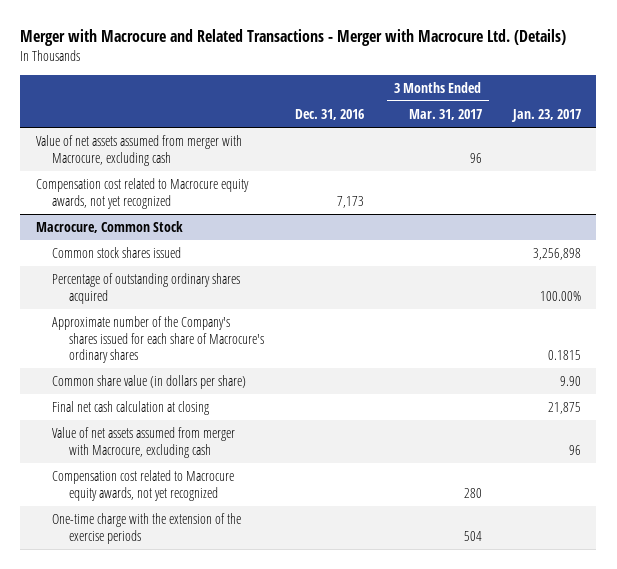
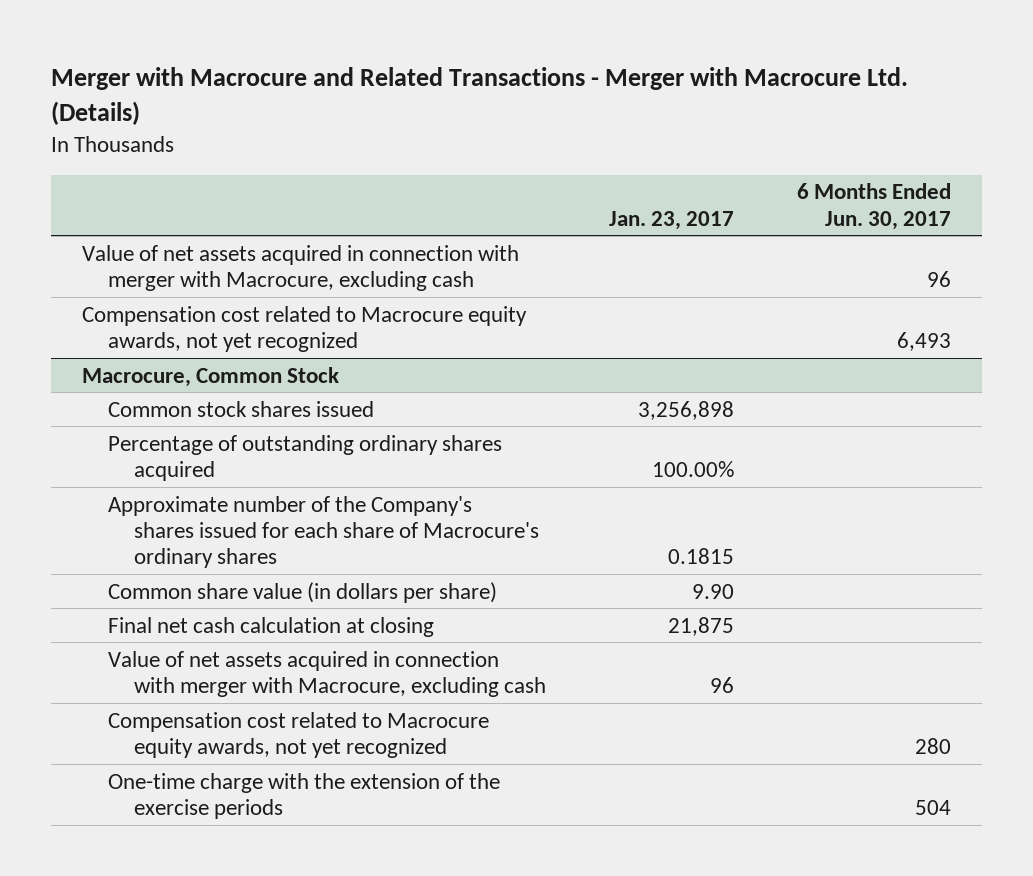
- | Dec. 31, 2016 | 3 Months Ended Mar. 31, 2017 | Jan. 23, 2017
+ | Jan. 23, 2017 | 6 Months Ended Jun. 30, 2017
- Value of net assets assumed from merger with Macrocure, excluding cash | | 96 |
+ Value of net assets acquired in connection with merger with Macrocure, excluding cash | | 96
@ Macrocure, Common Stock
- Value of net assets assumed from merger with Macrocure, excluding cash | | | 96
+ Value of net assets acquired in connection with merger with Macrocure, excluding cash | 96 |

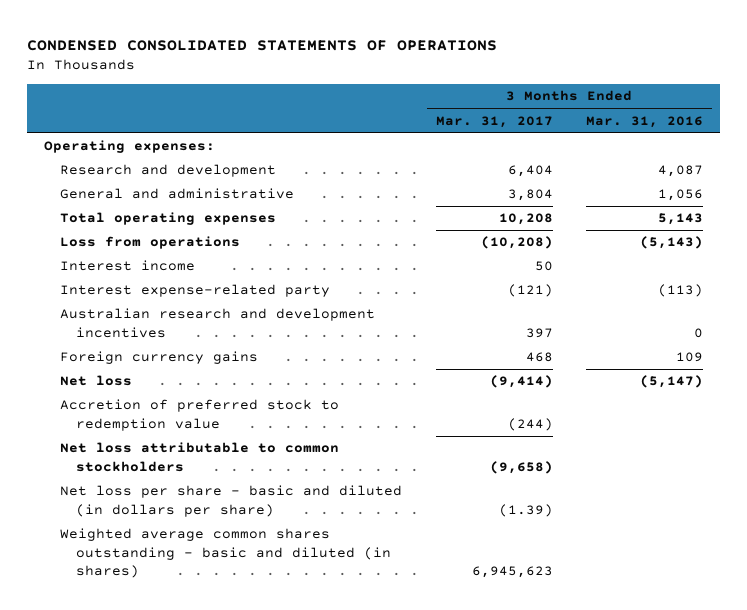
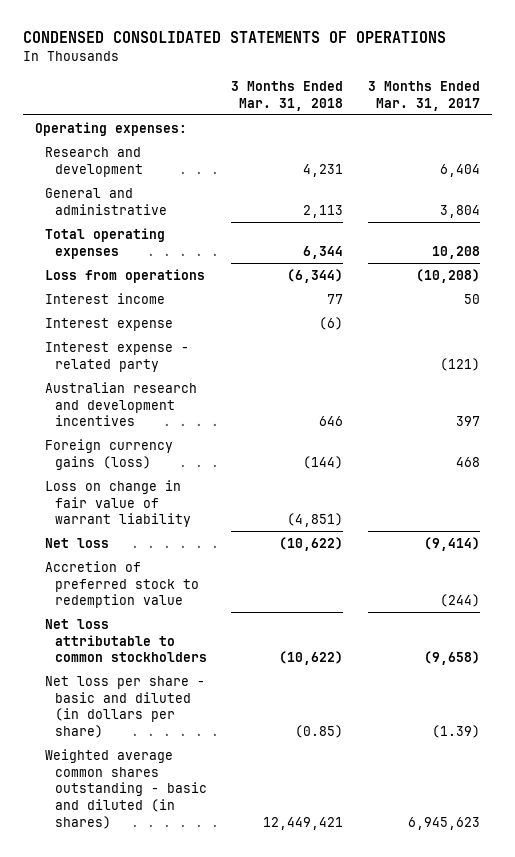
- | 3 Months Ended Mar. 31, 2017 | 3 Months Ended Mar. 31, 2016
+ | 3 Months Ended Mar. 31, 2018 | 3 Months Ended Mar. 31, 2017
- Interest expense-related party | (121) | (113)
+ Interest expense | (6) |
+ Interest expense - related party | | (121)
- Foreign currency gains | 468 | 109
+ Foreign currency gains (loss) | (144) | 468
+ Loss on change in fair value of warrant liability | (4,851) |

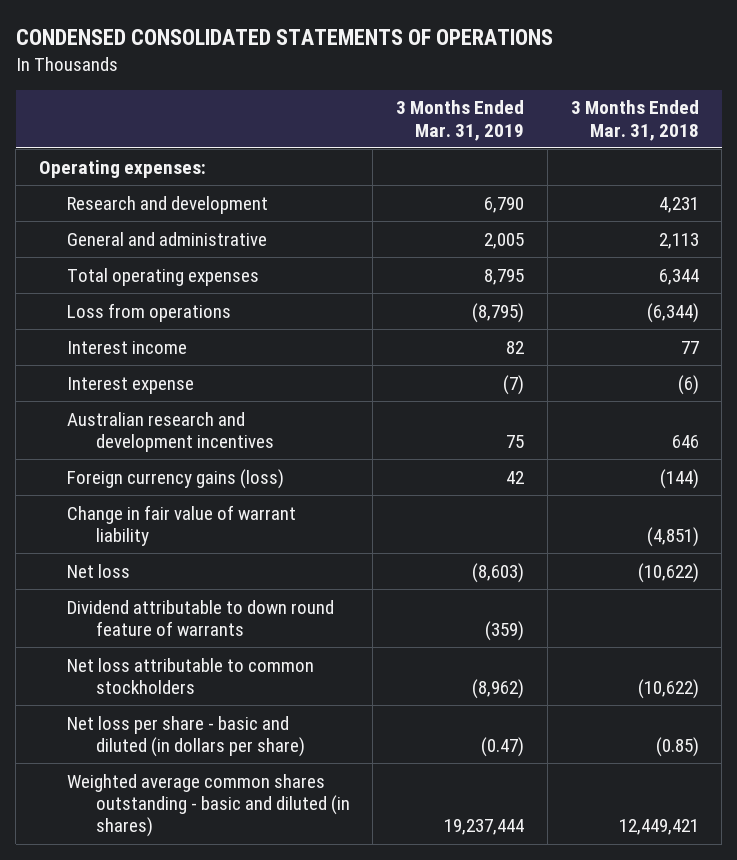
- | 3 Months Ended Mar. 31, 2018 | 3 Months Ended Mar. 31, 2017
+ | 3 Months Ended Mar. 31, 2019 | 3 Months Ended Mar. 31, 2018
- Interest expense - related party | | (121)
- Loss on change in fair value of warrant liability | (4,851) |
+ Change in fair value of warrant liability | | (4,851)
- Accretion of preferred stock to redemption value | | (244)
+ Dividend attributable to down round feature of warrants | (359) |

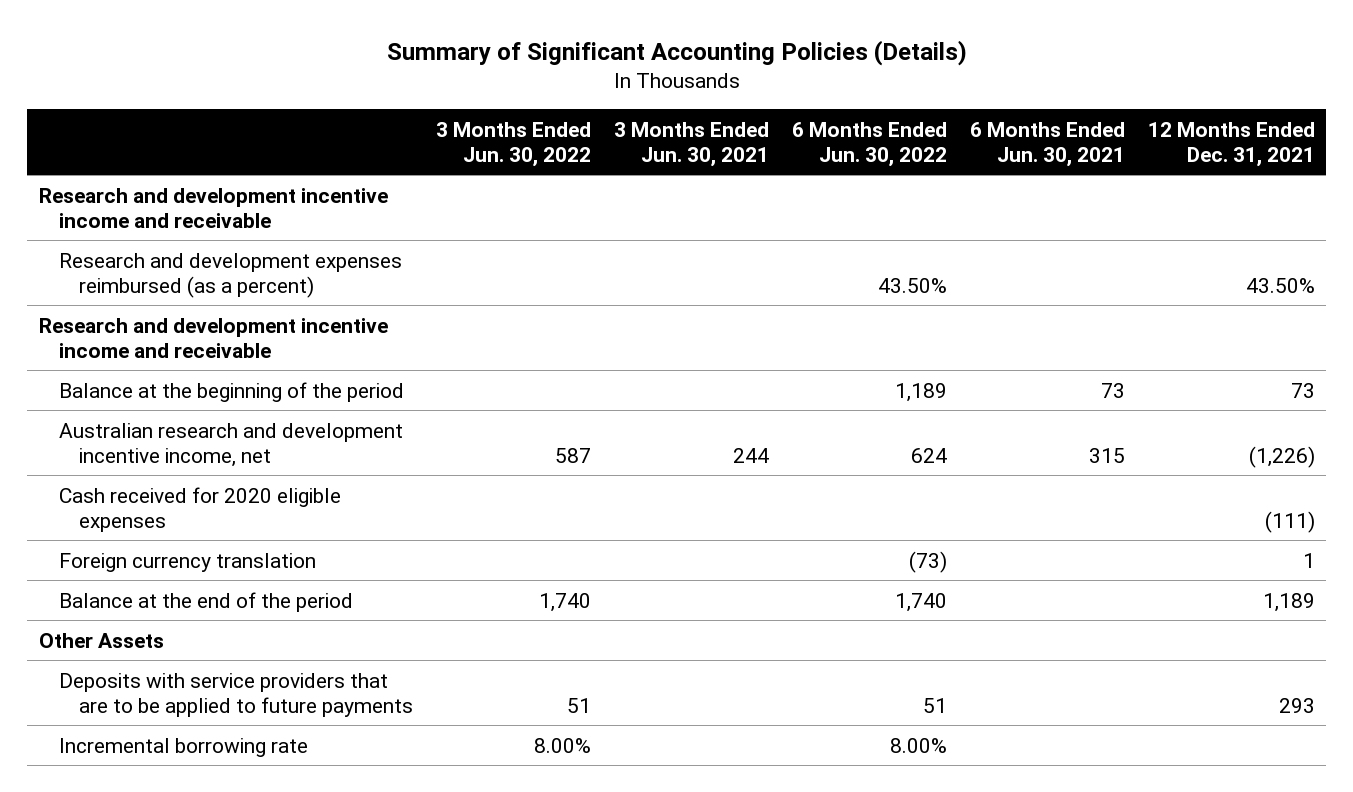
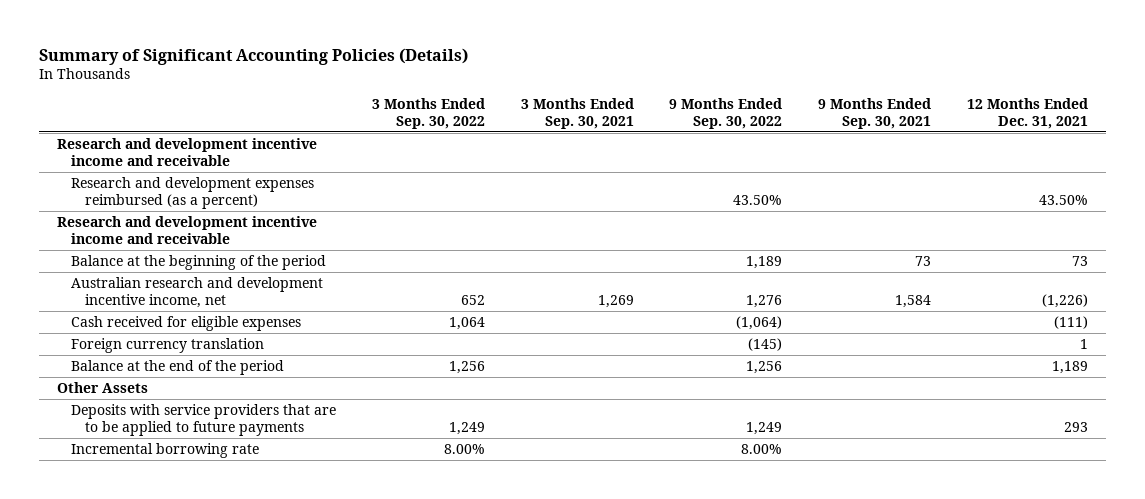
- | 3 Months Ended Jun. 30, 2022 | 3 Months Ended Jun. 30, 2021 | 6 Months Ended Jun. 30, 2022 | 6 Months Ended Jun. 30, 2021 | 12 Months Ended Dec. 31, 2021
+ | 3 Months Ended Sep. 30, 2022 | 3 Months Ended Sep. 30, 2021 | 9 Months Ended Sep. 30, 2022 | 9 Months Ended Sep. 30, 2021 | 12 Months Ended Dec. 31, 2021
- Cash received for 2020 eligible expenses | | | | | (111)
+ Cash received for eligible expenses | 1,064 | | (1,064) | | (111)

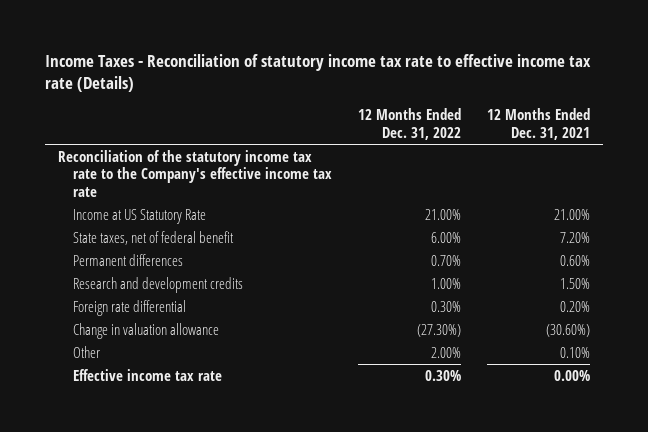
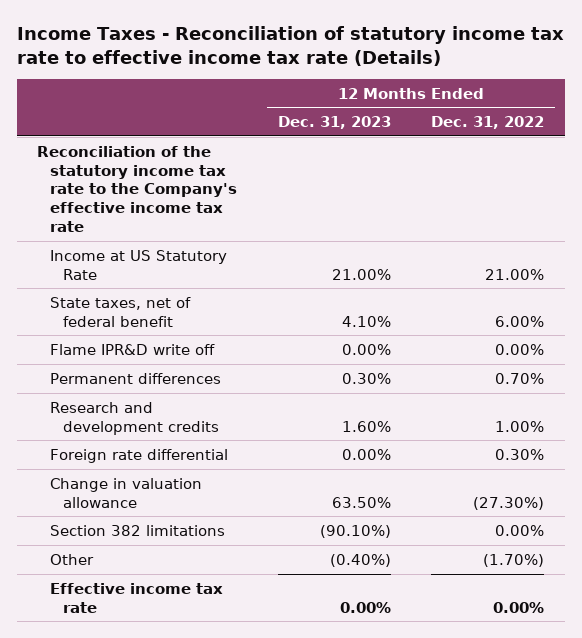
- | 12 Months Ended Dec. 31, 2022 | 12 Months Ended Dec. 31, 2021
+ | 12 Months Ended Dec. 31, 2023 | 12 Months Ended Dec. 31, 2022
+ Flame IPR&D write off | 0.00% | 0.00%
- Other | 2.00% | 0.10%
- Effective income tax rate | 0.30% | 0.00%
+ Section 382 limitations | (90.10%) | 0.00%
+ Other | (0.40%) | (1.70%)
+ Effective income tax rate | 0.00% | 0.00%

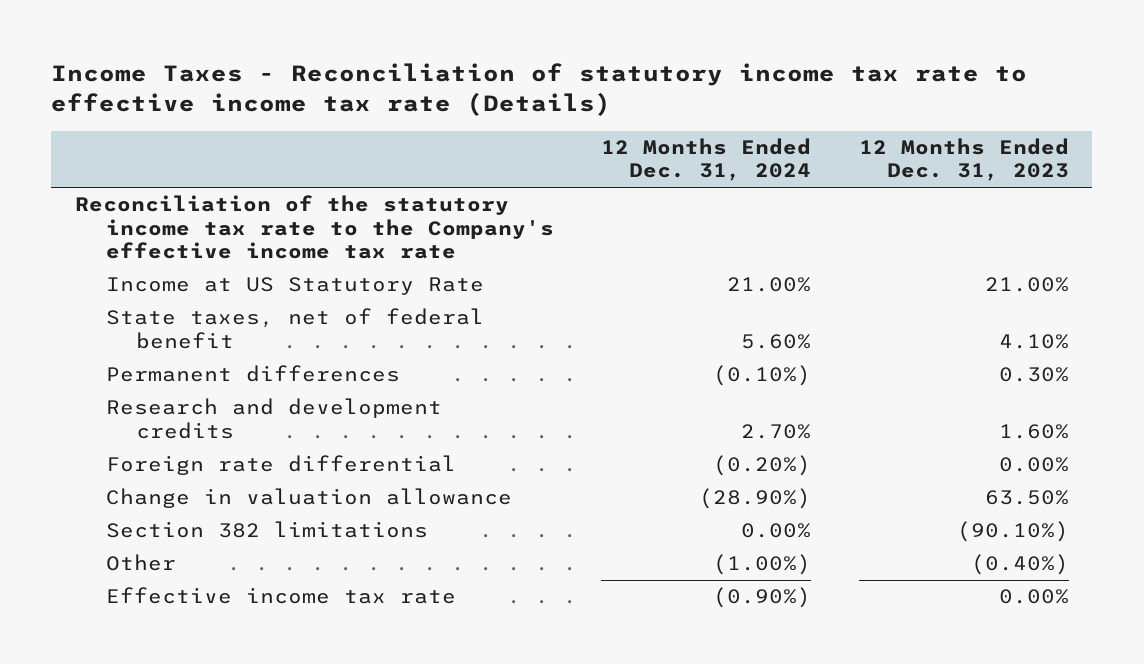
- | 12 Months Ended Dec. 31, 2023 | 12 Months Ended Dec. 31, 2022
+ | 12 Months Ended Dec. 31, 2024 | 12 Months Ended Dec. 31, 2023
- Flame IPR&D write off | 0.00% | 0.00%

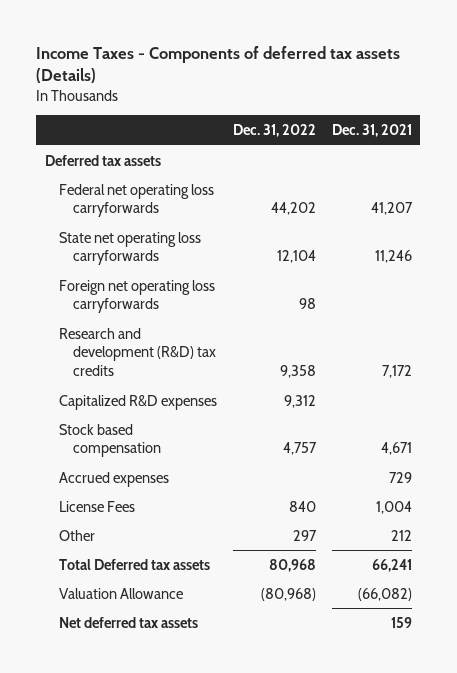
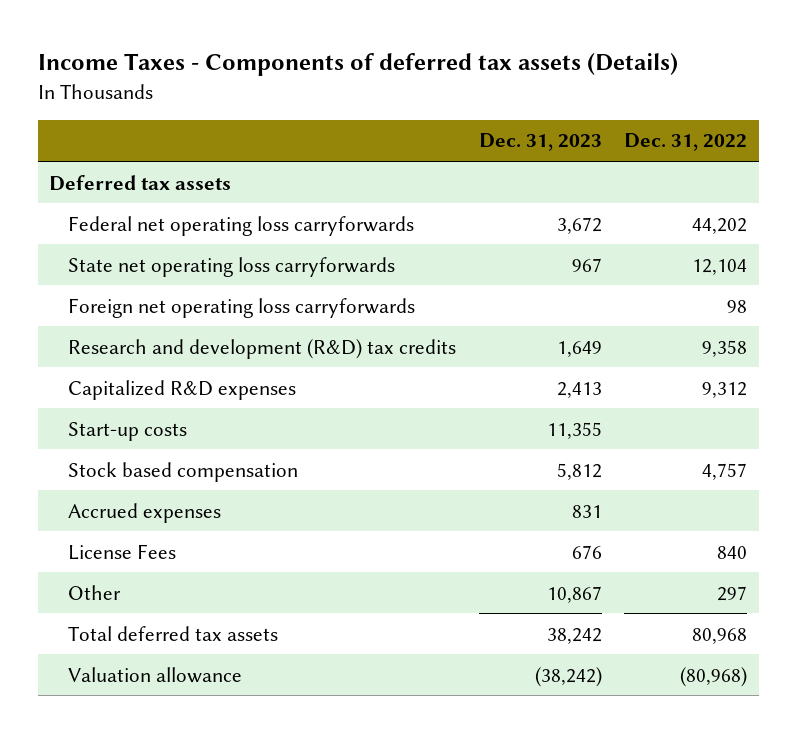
- | Dec. 31, 2022 | Dec. 31, 2021
+ | Dec. 31, 2023 | Dec. 31, 2022
+ Start-up costs | 11,355 |
- Total Deferred tax assets | 80,968 | 66,241
- Valuation Allowance | (80,968) | (66,082)
- Net deferred tax assets | | 159
+ Total deferred tax assets | 38,242 | 80,968
+ Valuation allowance | (38,242) | (80,968)

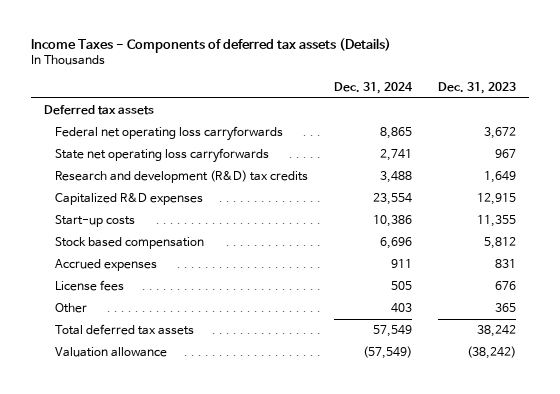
- | Dec. 31, 2023 | Dec. 31, 2022
+ | Dec. 31, 2024 | Dec. 31, 2023
- Foreign net operating loss carryforwards | | 98
- Capitalized R&D expenses | 2,413 | 9,312
+ Capitalized R&D expenses | 23,554 | 12,915
- License Fees | 676 | 840
- Other | 10,867 | 297
+ License fees | 505 | 676
+ Other | 403 | 365

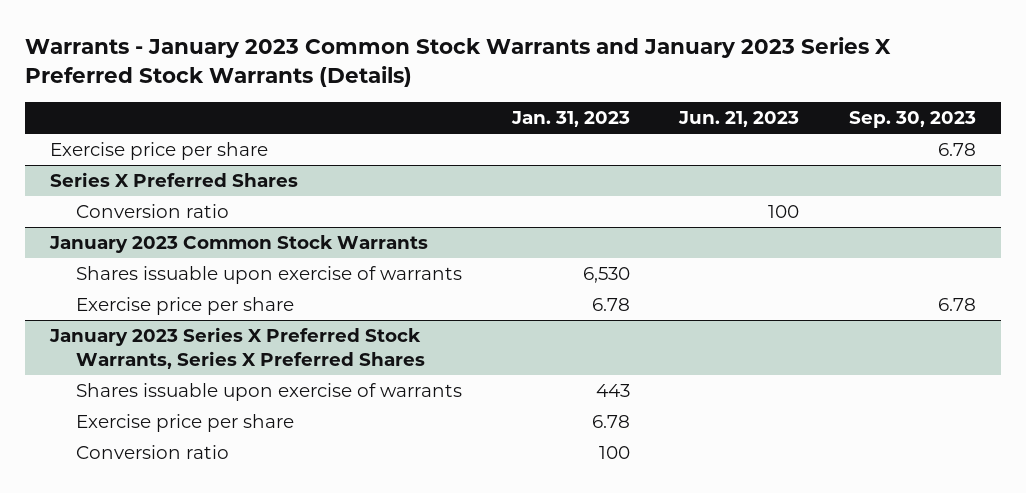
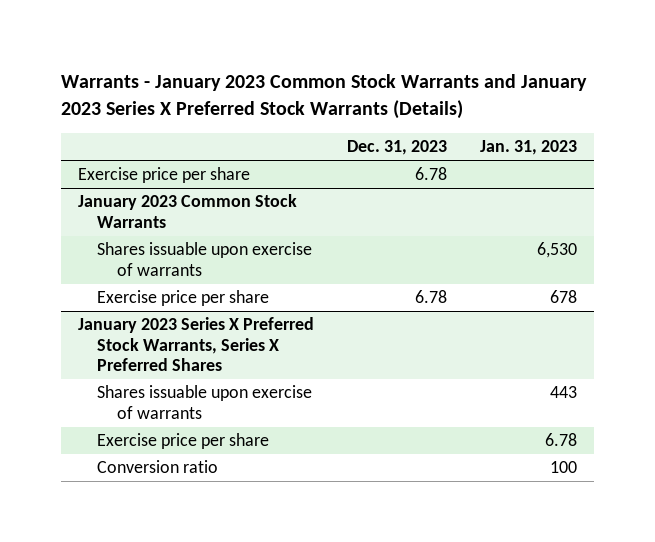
- | Jan. 31, 2023 | Jun. 21, 2023 | Sep. 30, 2023
+ | Dec. 31, 2023 | Jan. 31, 2023
- Series X Preferred Shares
- Conversion ratio | | 100 |
@ January 2023 Common Stock Warrants
- Exercise price per share | 6.78 | | 6.78
+ Exercise price per share | 6.78 | 678

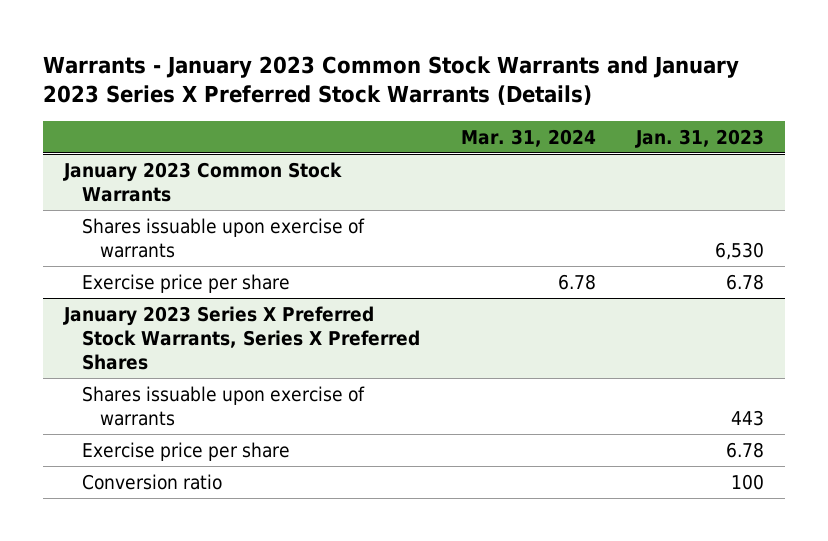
- | Dec. 31, 2023 | Jan. 31, 2023
+ | Mar. 31, 2024 | Jan. 31, 2023
- Exercise price per share | 6.78 |
@ January 2023 Common Stock Warrants
- Exercise price per share | 6.78 | 678
+ Exercise price per share | 6.78 | 6.78

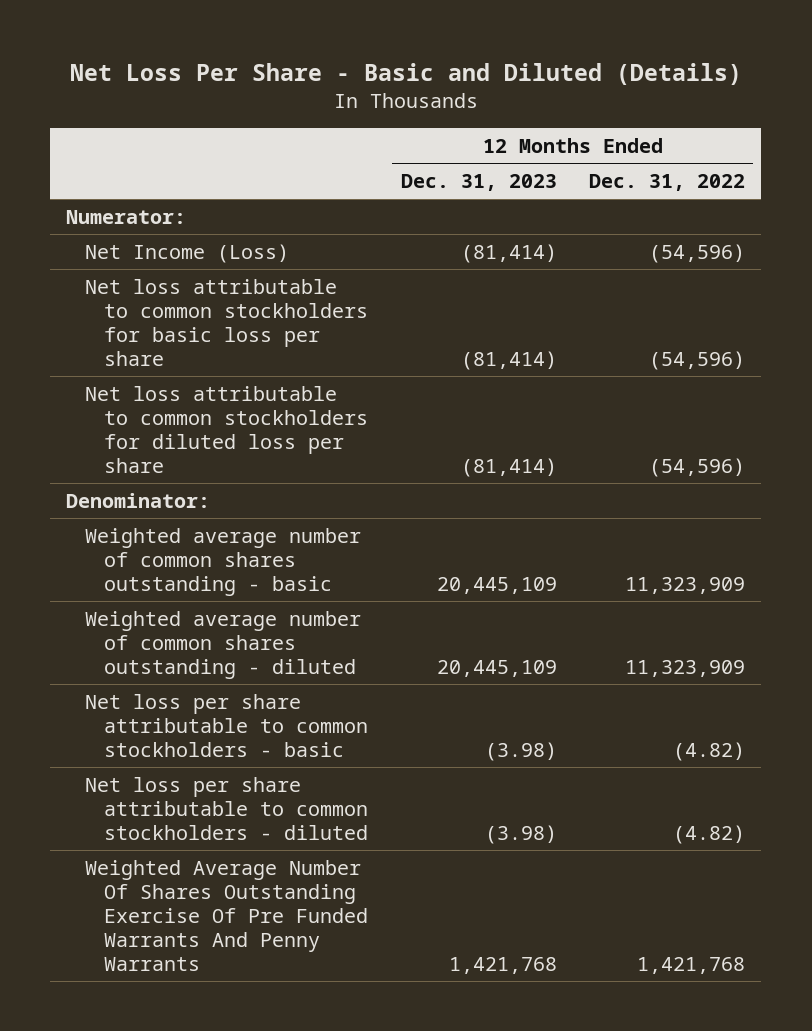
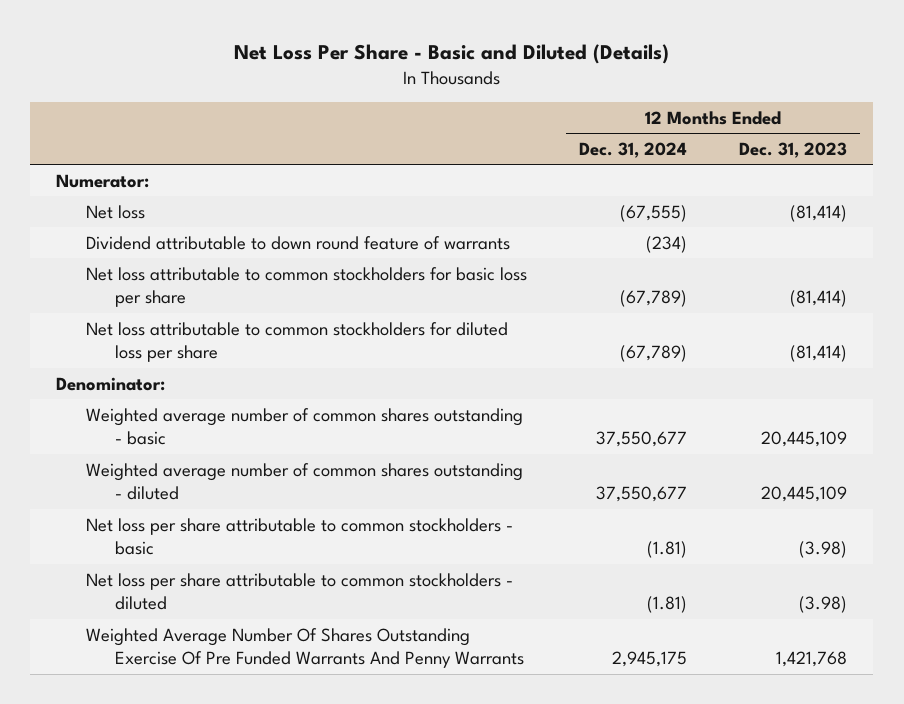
- | 12 Months Ended Dec. 31, 2023 | 12 Months Ended Dec. 31, 2022
+ | 12 Months Ended Dec. 31, 2024 | 12 Months Ended Dec. 31, 2023
- Net Income (Loss) | (81,414) | (54,596)
+ Net loss | (67,555) | (81,414)
+ Dividend attributable to down round feature of warrants | (234) |

